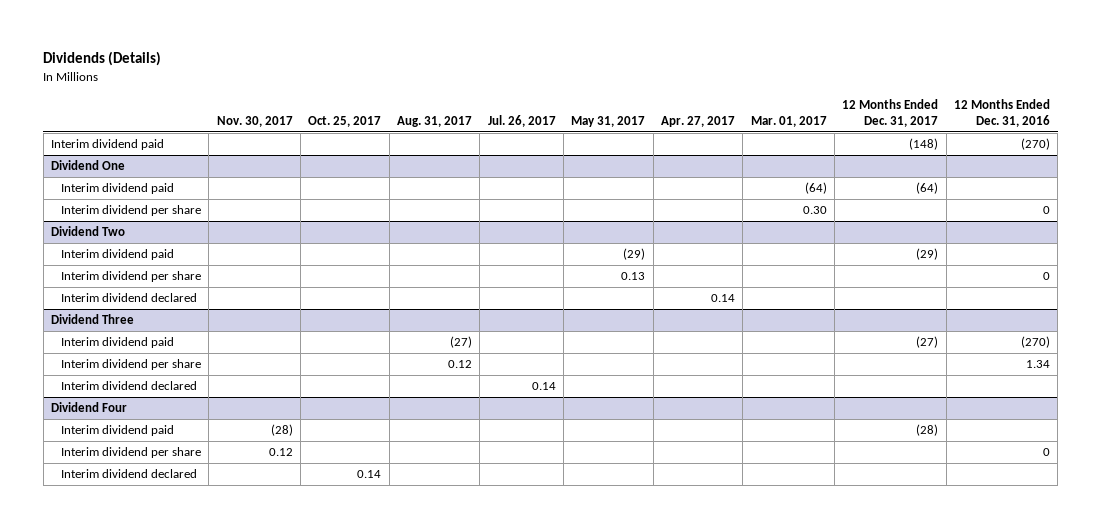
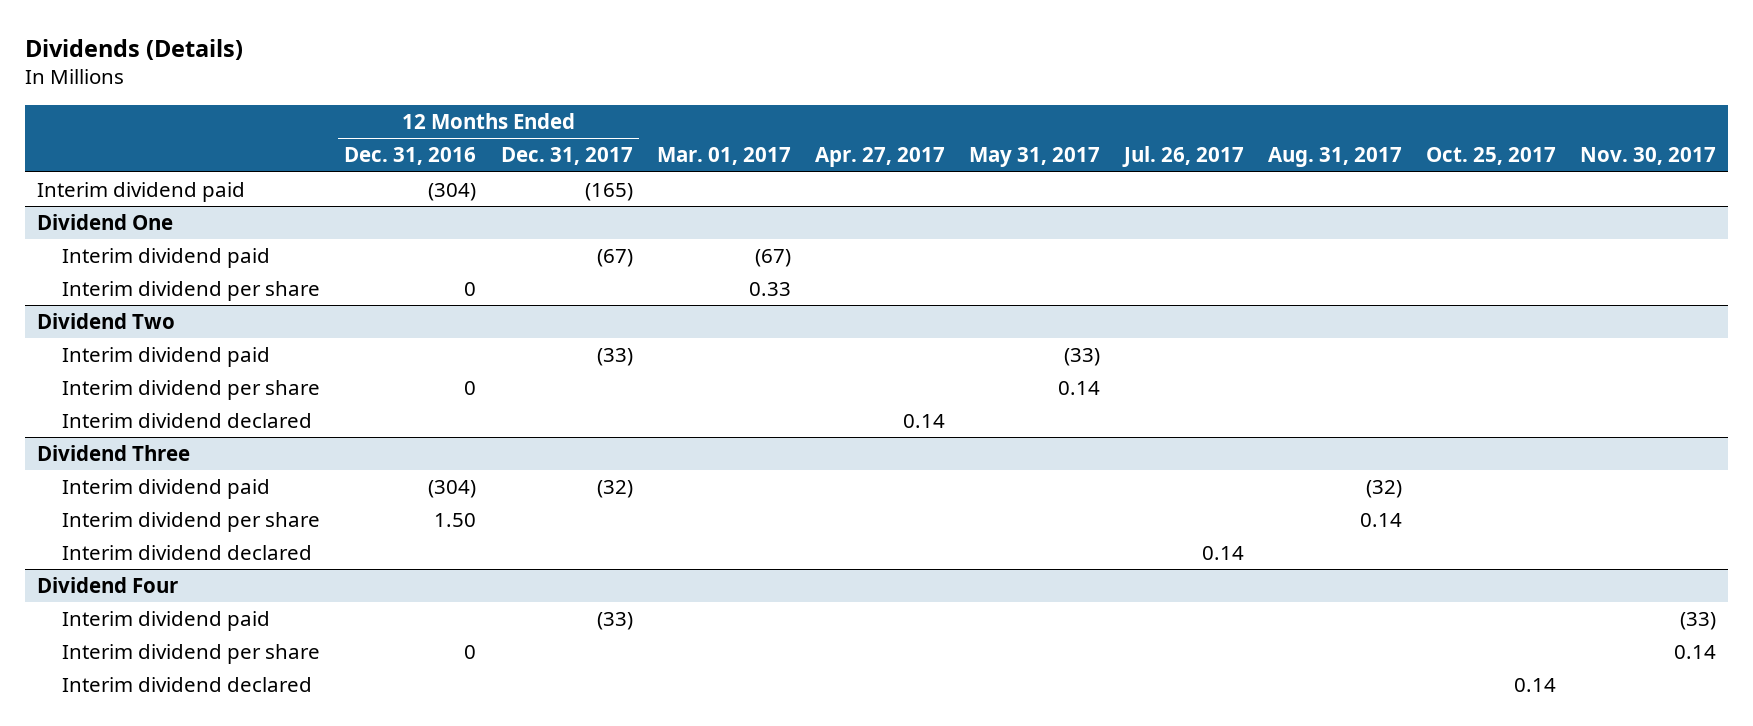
- | Nov. 30, 2017 | Oct. 25, 2017 | Aug. 31, 2017 | Jul. 26, 2017 | May 31, 2017 | Apr. 27, 2017 | Mar. 01, 2017 | 12 Months Ended Dec. 31, 2017 | 12 Months Ended Dec. 31, 2016
+ | 12 Months Ended Dec. 31, 2016 | 12 Months Ended Dec. 31, 2017 | Mar. 01, 2017 | Apr. 27, 2017 | May 31, 2017 | Jul. 26, 2017 | Aug. 31, 2017 | Oct. 25, 2017 | Nov. 30, 2017
- Interim dividend paid | | | | | | | | (148) | (270)
+ Interim dividend paid | (304) | (165) | | | | | | |
@ Dividend One
- Interim dividend paid | | | | | | | (64) | (64) |
- Interim dividend per share | | | | | | | 0.30 | | 0
+ Interim dividend paid | | (67) | (67) | | | | | |
+ Interim dividend per share | 0 | | 0.33 | | | | | |
@ Dividend Two
- Interim dividend paid | | | | | (29) | | | (29) |
- Interim dividend per share | | | | | 0.13 | | | | 0
+ Interim dividend paid | | (33) | | | (33) | | | |
+ Interim dividend per share | 0 | | | | 0.14 | | | |
@ Dividend Three
- Interim dividend paid | | | (27) | | | | | (27) | (270)
- Interim dividend per share | | | 0.12 | | | | | | 1.34
+ Interim dividend paid | (304) | (32) | | | | | (32) | |
+ Interim dividend per share | 1.50 | | | | | | 0.14 | |
@ Dividend Four
- Interim dividend paid | (28) | | | | | | | (28) |
- Interim dividend per share | 0.12 | | | | | | | | 0
+ Interim dividend paid | | (33) | | | | | | | (33)
+ Interim dividend per share | 0 | | | | | | | | 0.14

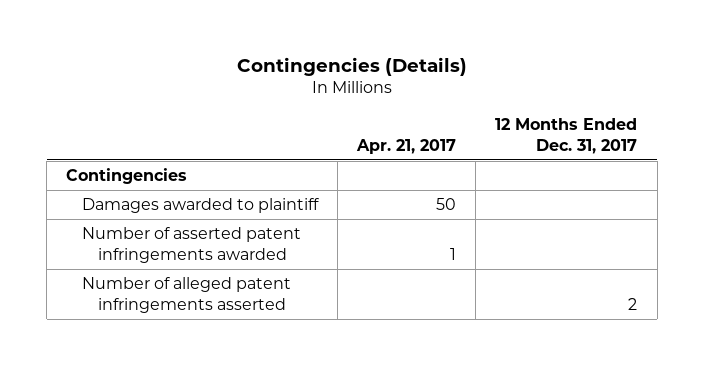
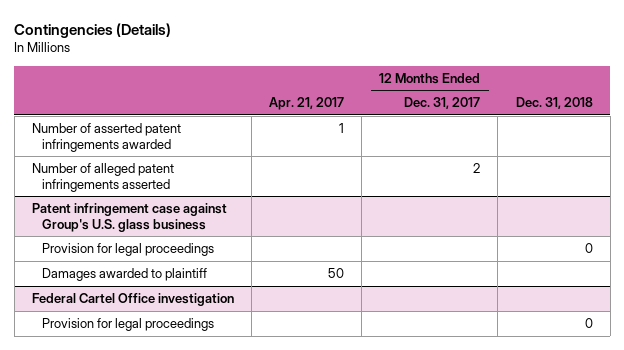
- | Apr. 21, 2017 | 12 Months Ended Dec. 31, 2017
+ | Apr. 21, 2017 | 12 Months Ended Dec. 31, 2017 | Dec. 31, 2018
- Contingencies
- Damages awarded to plaintiff | 50 |
+ Patent infringement case against Group's U.S. glass business
+ Provision for legal proceedings | | | 0
+ Damages awarded to plaintiff | 50 | |
+ Federal Cartel Office investigation
+ Provision for legal proceedings | | | 0

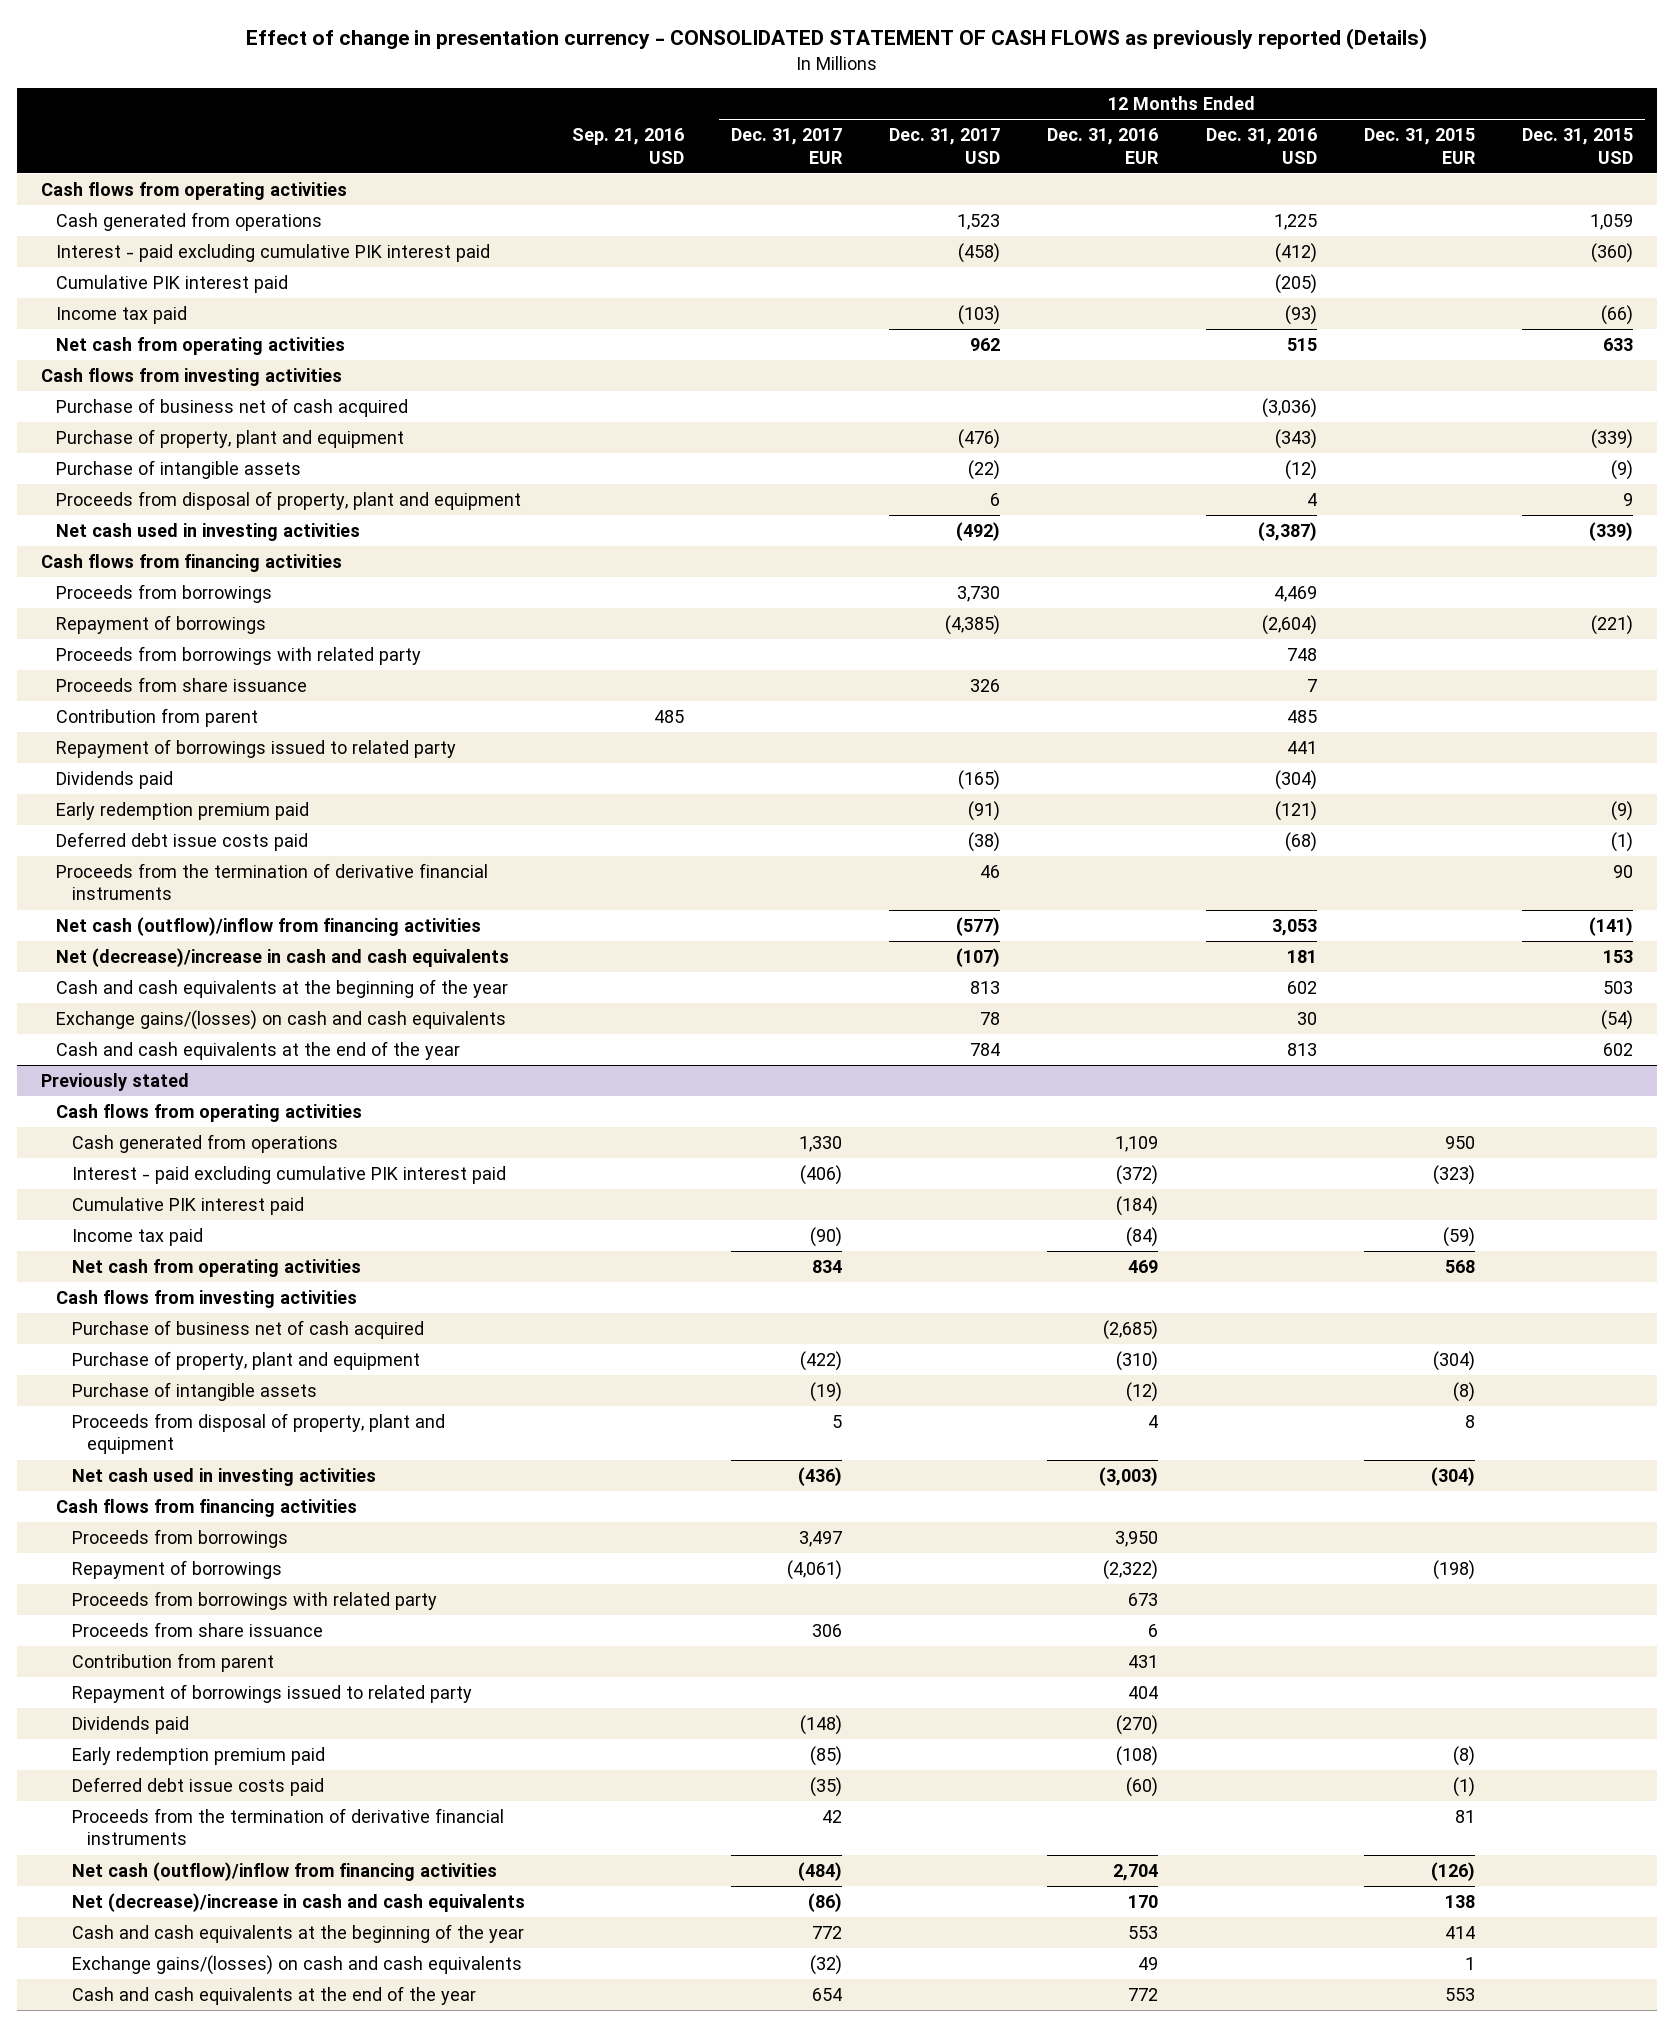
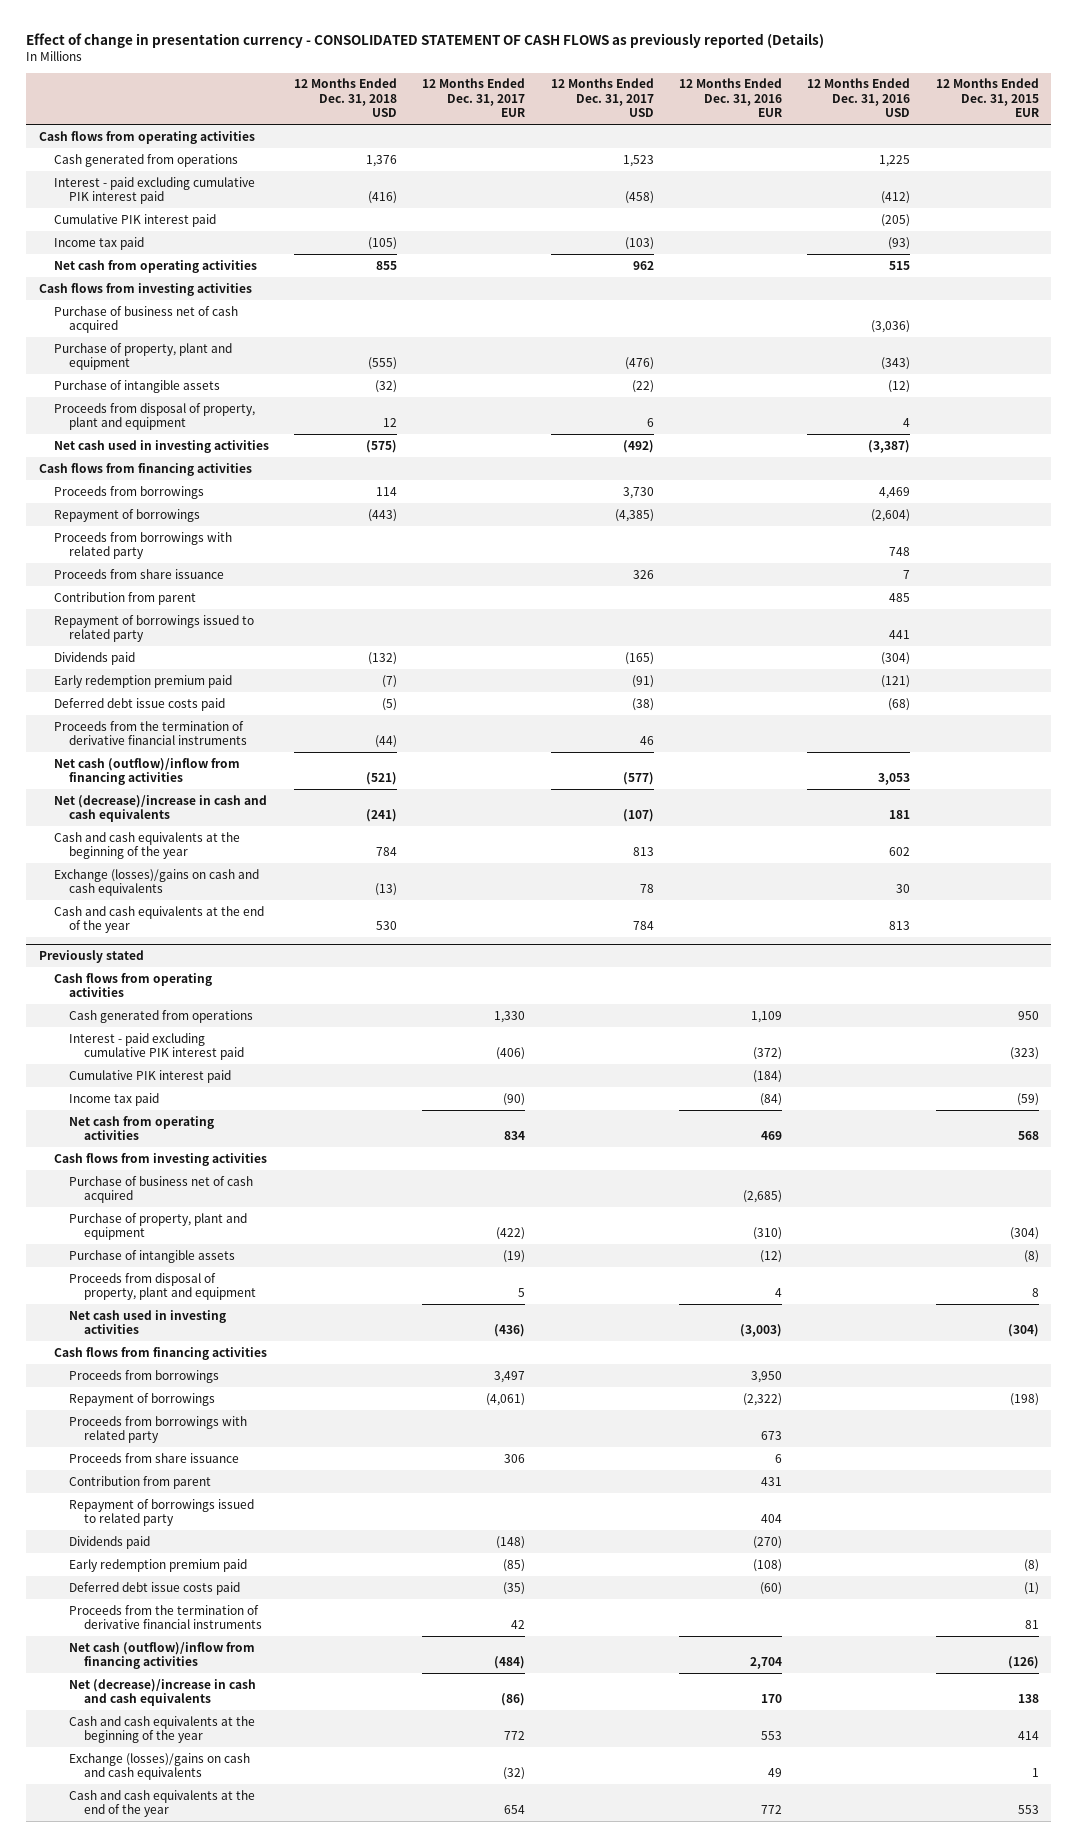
- | Sep. 21, 2016 USD | 12 Months Ended Dec. 31, 2017 EUR | 12 Months Ended Dec. 31, 2017 USD | 12 Months Ended Dec. 31, 2016 EUR | 12 Months Ended Dec. 31, 2016 USD | 12 Months Ended Dec. 31, 2015 EUR | 12 Months Ended Dec. 31, 2015 USD
+ | 12 Months Ended Dec. 31, 2018 USD | 12 Months Ended Dec. 31, 2017 EUR | 12 Months Ended Dec. 31, 2017 USD | 12 Months Ended Dec. 31, 2016 EUR | 12 Months Ended Dec. 31, 2016 USD | 12 Months Ended Dec. 31, 2015 EUR
- Exchange gains/(losses) on cash and cash equivalents | | | 78 | | 30 | | (54)
+ Exchange (losses)/gains on cash and cash equivalents | (13) | | 78 | | 30 |
@ Previously stated
- Exchange gains/(losses) on cash and cash equivalents | | (32) | | 49 | | 1 |
+ Exchange (losses)/gains on cash and cash equivalents | | (32) | | 49 | | 1

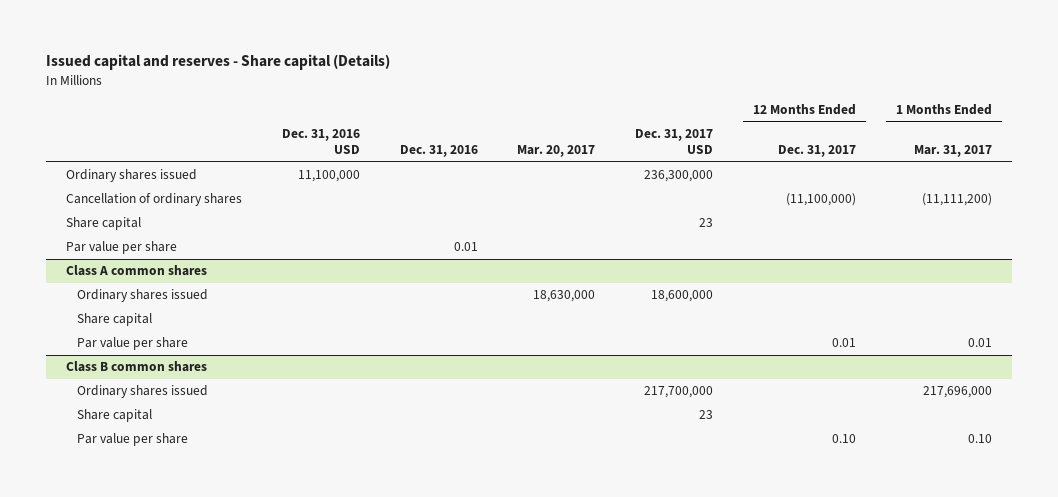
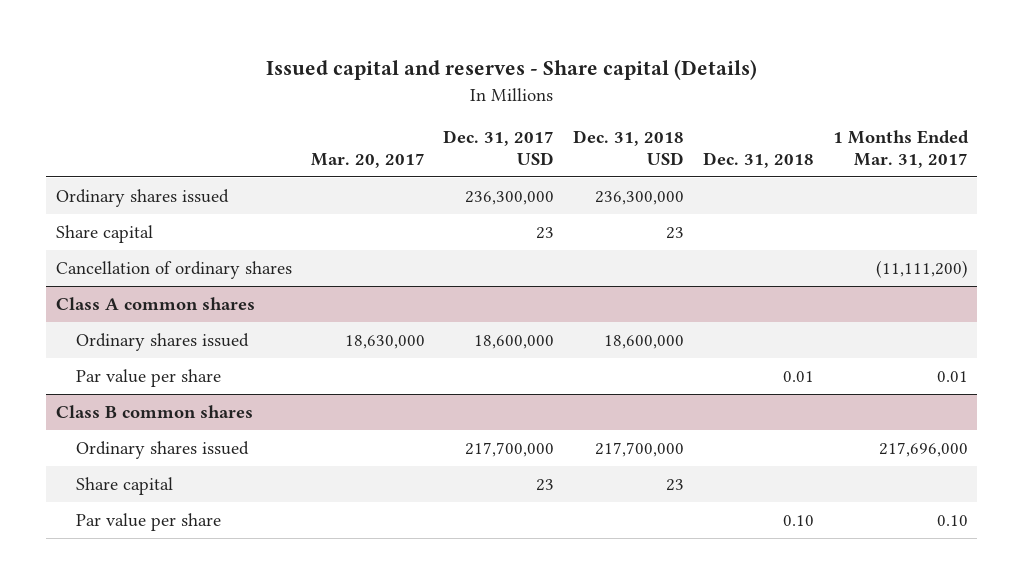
- | Dec. 31, 2016 USD | Dec. 31, 2016 | Mar. 20, 2017 | Dec. 31, 2017 USD | 12 Months Ended Dec. 31, 2017 | 1 Months Ended Mar. 31, 2017
+ | Mar. 20, 2017 | Dec. 31, 2017 USD | Dec. 31, 2018 USD | Dec. 31, 2018 | 1 Months Ended Mar. 31, 2017
- Par value per share | | 0.01 | | | |
moved down: Cancellation of ordinary shares | | | | | (11,111,200)
@ Class A common shares
- Share capital

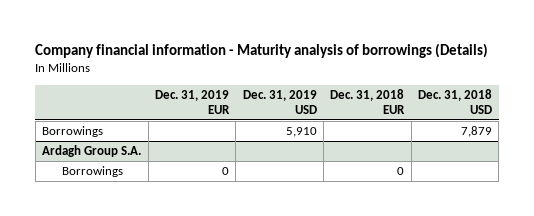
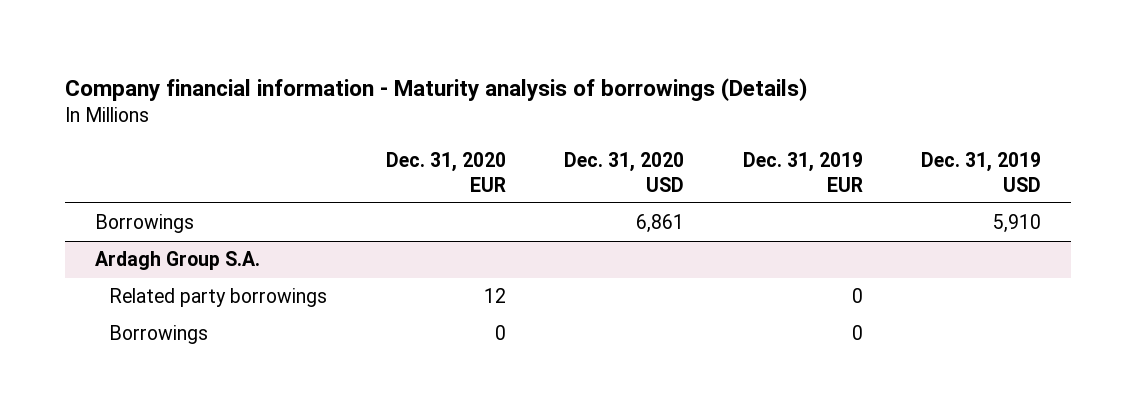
- | Dec. 31, 2019 EUR | Dec. 31, 2019 USD | Dec. 31, 2018 EUR | Dec. 31, 2018 USD
+ | Dec. 31, 2020 EUR | Dec. 31, 2020 USD | Dec. 31, 2019 EUR | Dec. 31, 2019 USD
@ Ardagh Group S.A.
+ Related party borrowings | 12 | | 0 |

